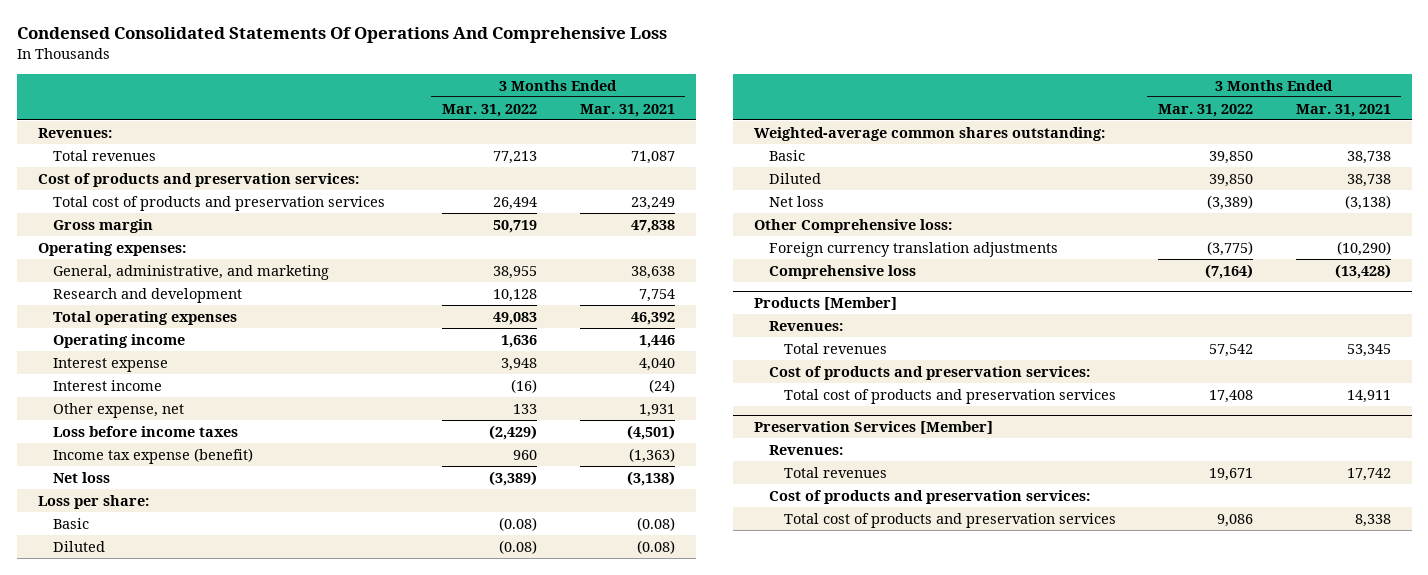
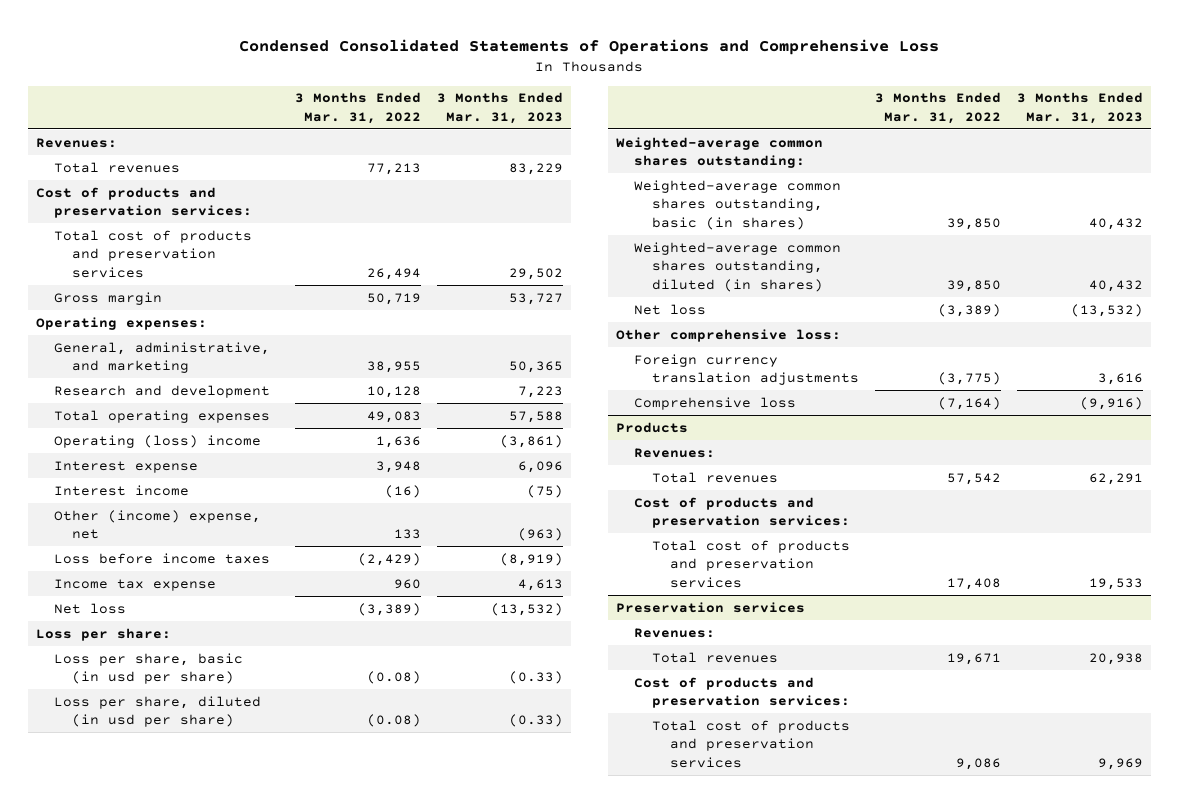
- Condensed Consolidated Statements Of Operations And Comprehensive Loss
+ Condensed Consolidated Statements of Operations and Comprehensive Loss
- | 3 Months Ended Mar. 31, 2022 | 3 Months Ended Mar. 31, 2021
+ | 3 Months Ended Mar. 31, 2022 | 3 Months Ended Mar. 31, 2023
- Operating income | 1,636 | 1,446
+ Operating (loss) income | 1,636 | (3,861)
- Other expense, net | 133 | 1,931
+ Other (income) expense, net | 133 | (963)
- Income tax expense (benefit) | 960 | (1,363)
+ Income tax expense | 960 | 4,613
- Basic | (0.08) | (0.08)
- Diluted | (0.08) | (0.08)
+ Loss per share, basic (in usd per share) | (0.08) | (0.33)
+ Loss per share, diluted (in usd per share) | (0.08) | (0.33)
- Basic | 39,850 | 38,738
- Diluted | 39,850 | 38,738
+ Weighted-average common shares outstanding, basic (in shares) | 39,850 | 40,432
+ Weighted-average common shares outstanding, diluted (in shares) | 39,850 | 40,432
- Other Comprehensive loss:
+ Other comprehensive loss:
- Products [Member]
+ Products
- Preservation Services [Member]
+ Preservation services

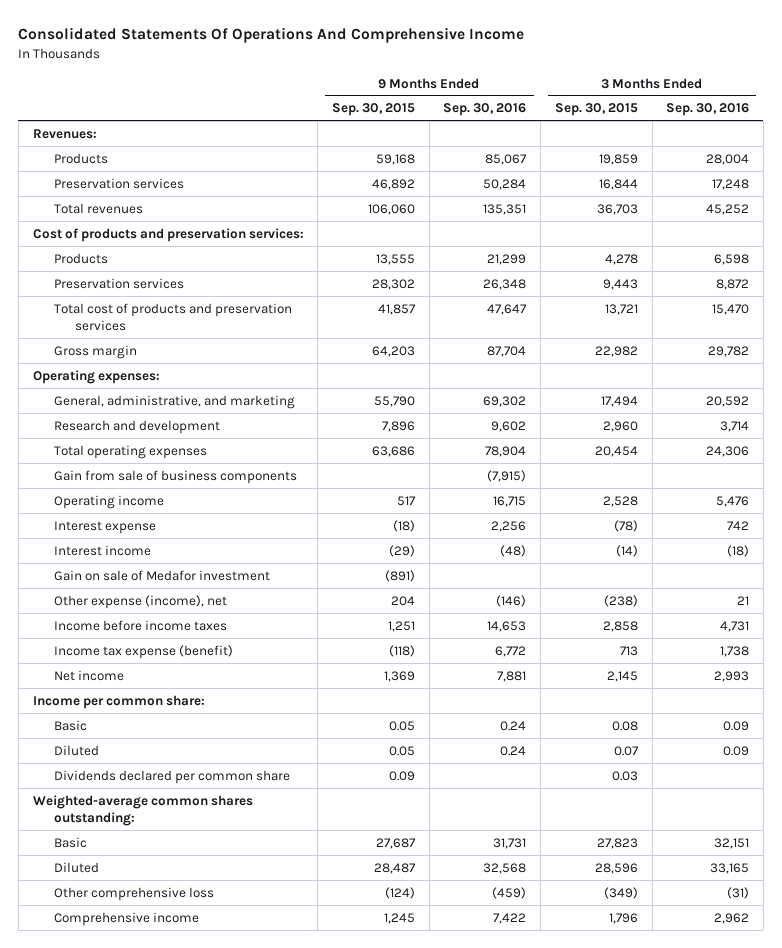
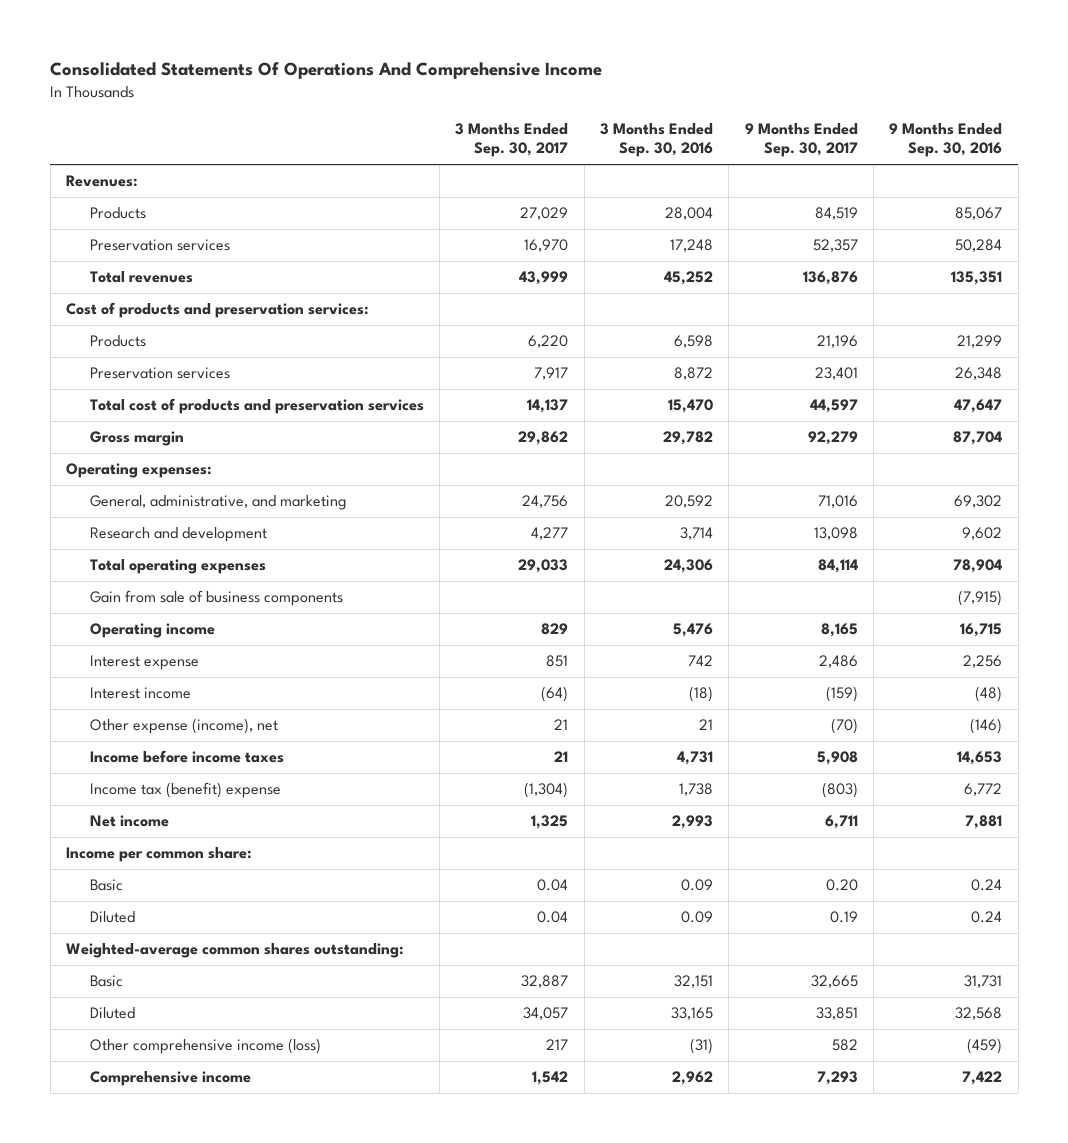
- | 9 Months Ended Sep. 30, 2015 | 9 Months Ended Sep. 30, 2016 | 3 Months Ended Sep. 30, 2015 | 3 Months Ended Sep. 30, 2016
+ | 3 Months Ended Sep. 30, 2017 | 3 Months Ended Sep. 30, 2016 | 9 Months Ended Sep. 30, 2017 | 9 Months Ended Sep. 30, 2016
- Gain on sale of Medafor investment | (891) | | |
- Income tax expense (benefit) | (118) | 6,772 | 713 | 1,738
+ Income tax (benefit) expense | (1,304) | 1,738 | (803) | 6,772
- Dividends declared per common share | 0.09 | | 0.03 |
- Other comprehensive loss | (124) | (459) | (349) | (31)
+ Other comprehensive income (loss) | 217 | (31) | 582 | (459)

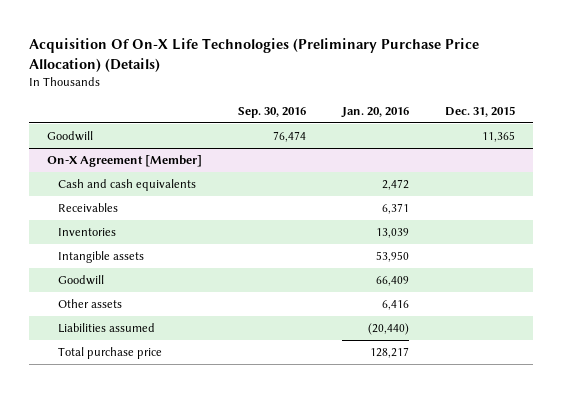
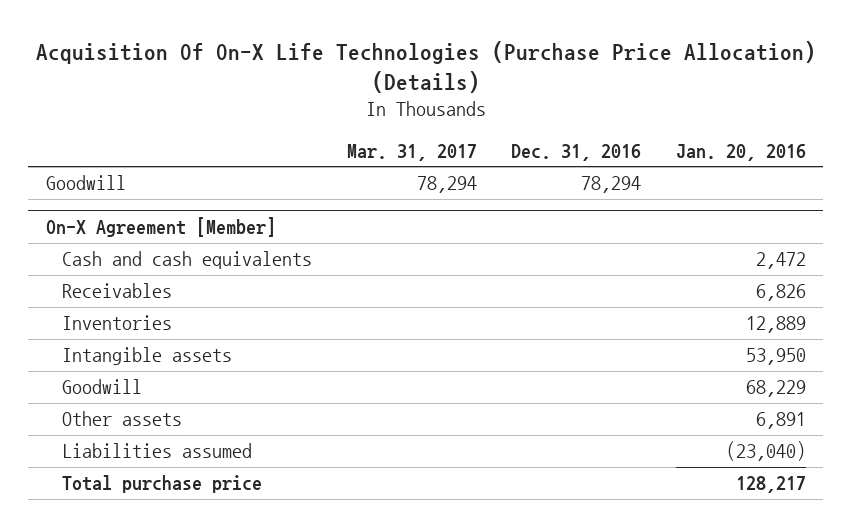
- Acquisition Of On-X Life Technologies (Preliminary Purchase Price Allocation) (Details)
+ Acquisition Of On-X Life Technologies (Purchase Price Allocation) (Details)
- | Sep. 30, 2016 | Jan. 20, 2016 | Dec. 31, 2015
+ | Mar. 31, 2017 | Dec. 31, 2016 | Jan. 20, 2016
@ On-X Agreement [Member]
- Receivables | | 6,371 |
- Inventories | | 13,039 |
+ Receivables | | | 6,826
+ Inventories | | | 12,889
- Goodwill | | 66,409 |
- Other assets | | 6,416 |
- Liabilities assumed | | (20,440) |
+ Goodwill | | | 68,229
+ Other assets | | | 6,891
+ Liabilities assumed | | | (23,040)

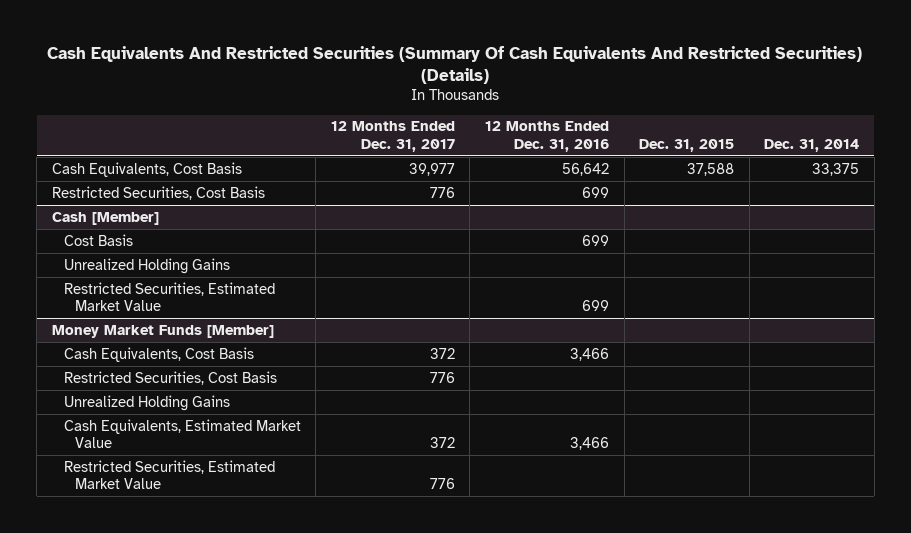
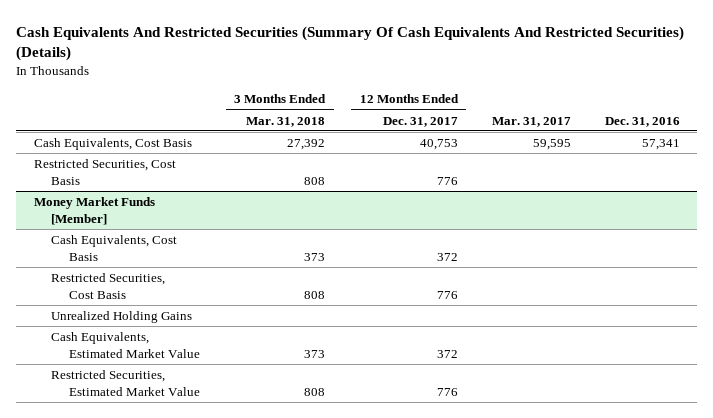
- | 12 Months Ended Dec. 31, 2017 | 12 Months Ended Dec. 31, 2016 | Dec. 31, 2015 | Dec. 31, 2014
+ | 3 Months Ended Mar. 31, 2018 | 12 Months Ended Dec. 31, 2017 | Mar. 31, 2017 | Dec. 31, 2016
- Cash Equivalents, Cost Basis | 39,977 | 56,642 | 37,588 | 33,375
+ Cash Equivalents, Cost Basis | 27,392 | 40,753 | 59,595 | 57,341
- Cash [Member]
- Cost Basis | | 699 | |
- Unrealized Holding Gains
- Restricted Securities, Estimated Market Value | | 699 | |

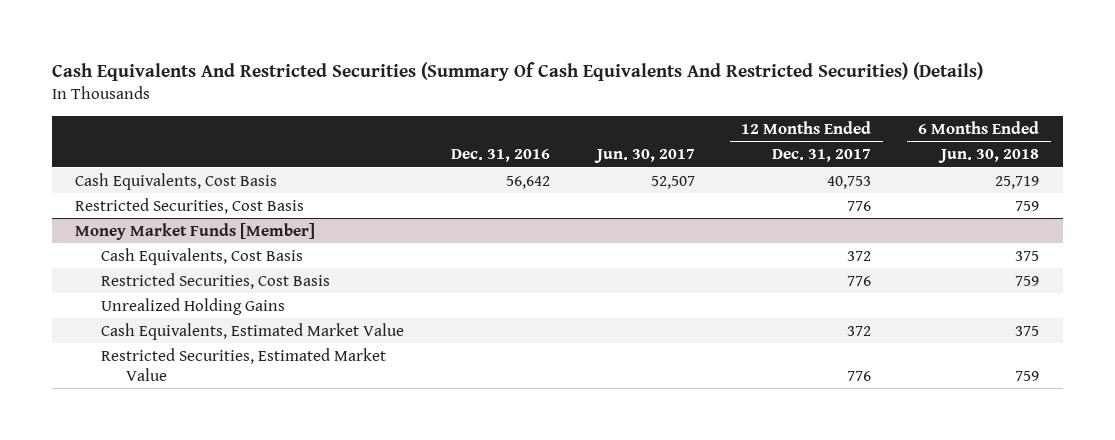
- | 3 Months Ended Mar. 31, 2018 | 12 Months Ended Dec. 31, 2017 | Mar. 31, 2017 | Dec. 31, 2016
+ | Dec. 31, 2016 | Jun. 30, 2017 | 12 Months Ended Dec. 31, 2017 | 6 Months Ended Jun. 30, 2018
- Cash Equivalents, Cost Basis | 27,392 | 40,753 | 59,595 | 57,341
+ Cash Equivalents, Cost Basis | 56,642 | 52,507 | 40,753 | 25,719

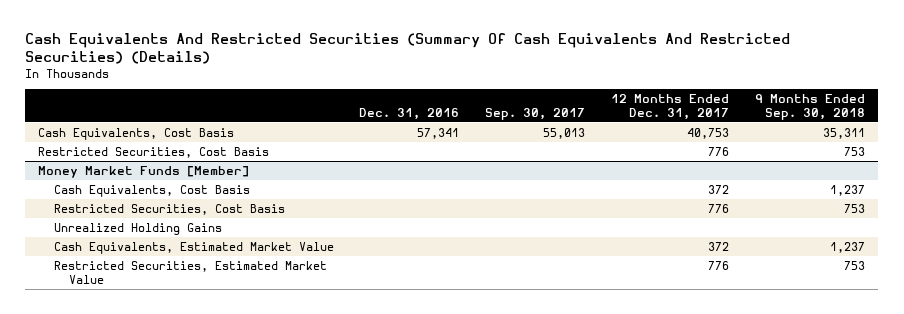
- | Dec. 31, 2016 | Jun. 30, 2017 | 12 Months Ended Dec. 31, 2017 | 6 Months Ended Jun. 30, 2018
+ | Dec. 31, 2016 | Sep. 30, 2017 | 12 Months Ended Dec. 31, 2017 | 9 Months Ended Sep. 30, 2018
- Cash Equivalents, Cost Basis | 56,642 | 52,507 | 40,753 | 25,719
+ Cash Equivalents, Cost Basis | 57,341 | 55,013 | 40,753 | 35,311

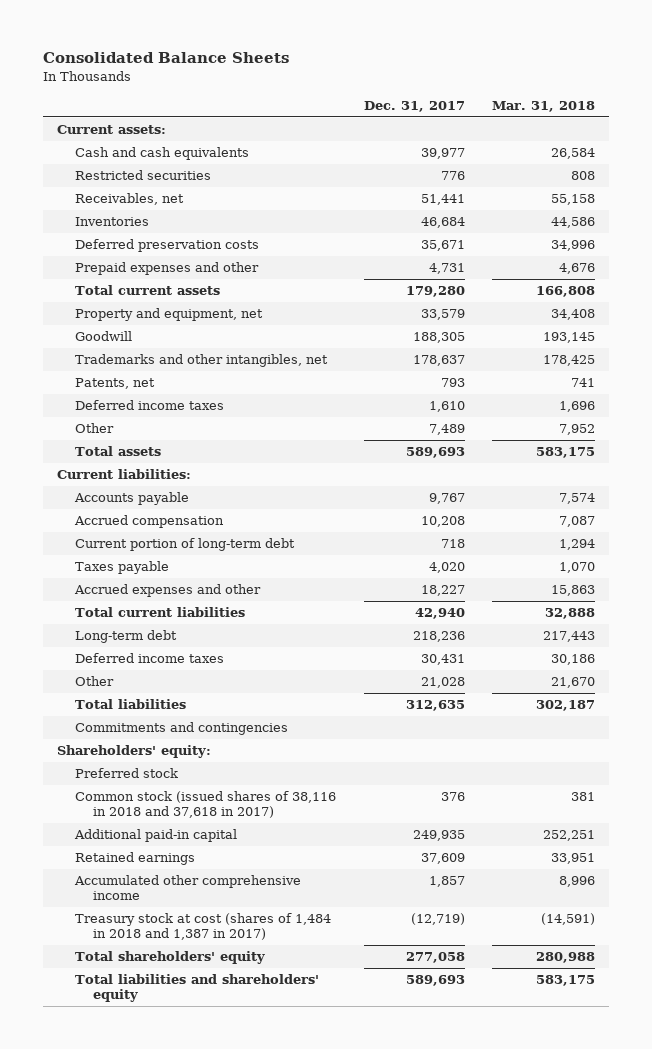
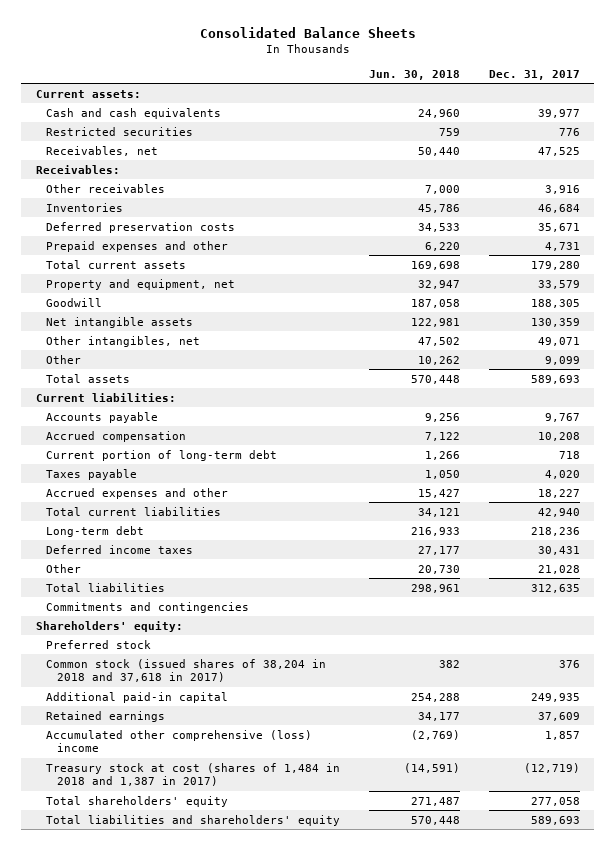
- | Dec. 31, 2017 | Mar. 31, 2018
+ | Jun. 30, 2018 | Dec. 31, 2017
- Receivables, net | 51,441 | 55,158
+ Receivables, net | 50,440 | 47,525
+ Receivables:
+ Other receivables | 7,000 | 3,916
- Trademarks and other intangibles, net | 178,637 | 178,425
- Patents, net | 793 | 741
- Deferred income taxes | 1,610 | 1,696
- Other | 7,489 | 7,952
+ Net intangible assets | 122,981 | 130,359
+ Other intangibles, net | 47,502 | 49,071
+ Other | 10,262 | 9,099
- Common stock (issued shares of 38,116 in 2018 and 37,618 in 2017) | 376 | 381
+ Common stock (issued shares of 38,204 in 2018 and 37,618 in 2017) | 382 | 376
- Accumulated other comprehensive income | 1,857 | 8,996
+ Accumulated other comprehensive (loss) income | (2,769) | 1,857

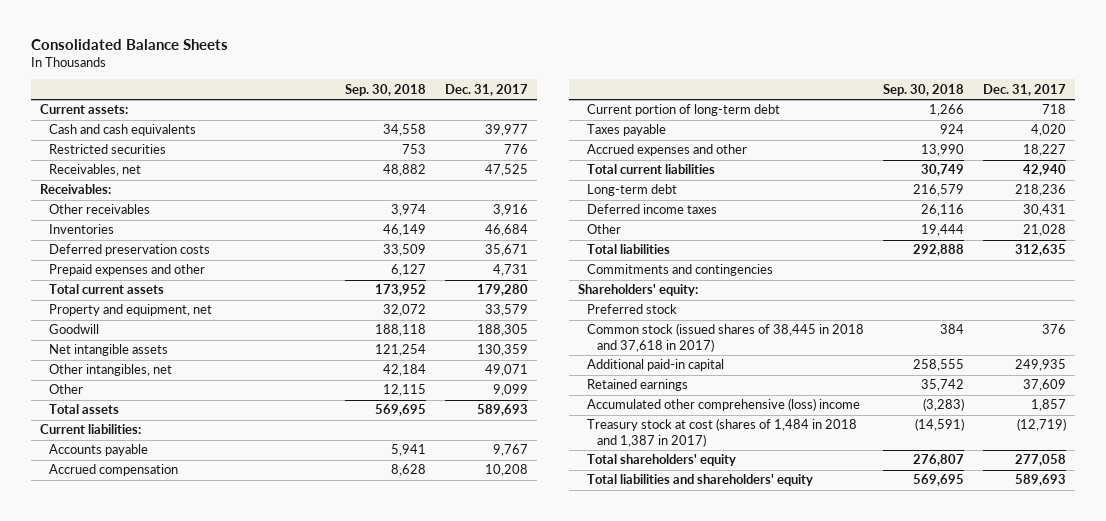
- | Jun. 30, 2018 | Dec. 31, 2017
+ | Sep. 30, 2018 | Dec. 31, 2017
- Common stock (issued shares of 38,204 in 2018 and 37,618 in 2017) | 382 | 376
+ Common stock (issued shares of 38,445 in 2018 and 37,618 in 2017) | 384 | 376

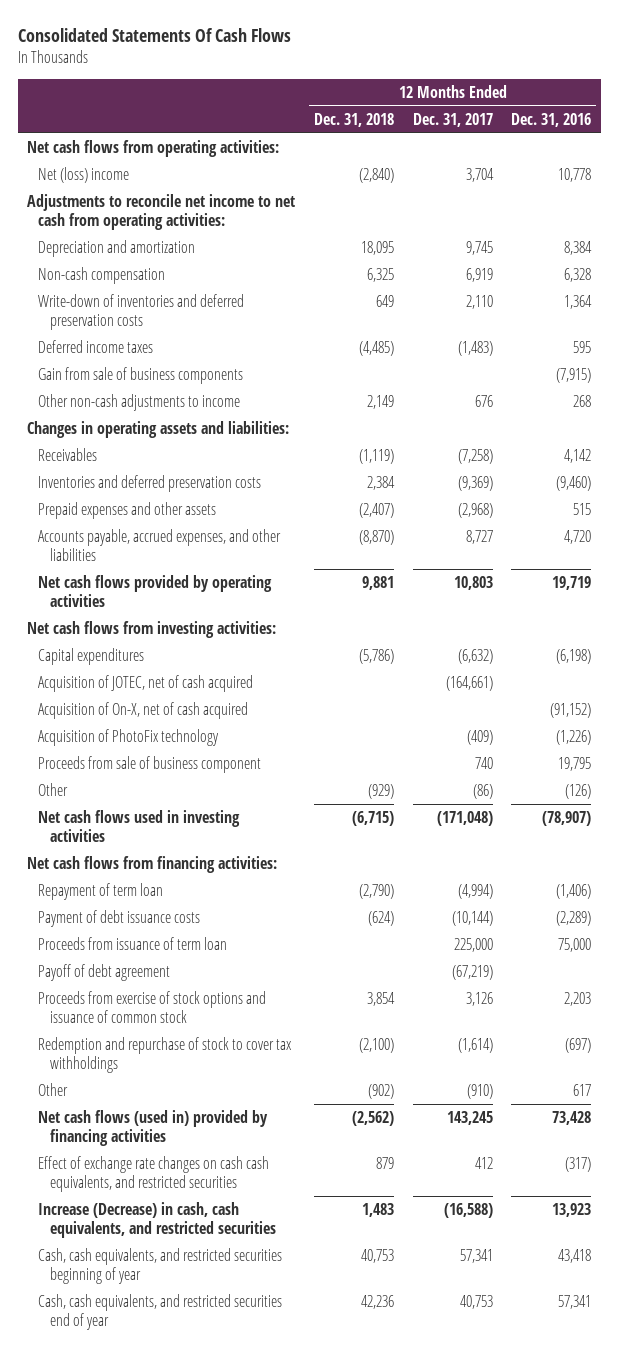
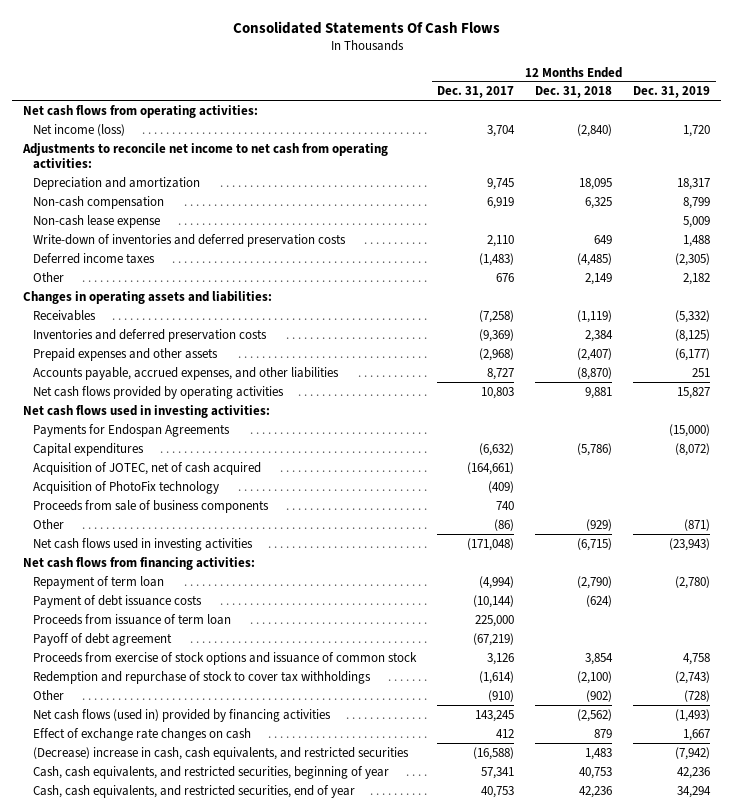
- | 12 Months Ended Dec. 31, 2018 | 12 Months Ended Dec. 31, 2017 | 12 Months Ended Dec. 31, 2016
+ | 12 Months Ended Dec. 31, 2017 | 12 Months Ended Dec. 31, 2018 | 12 Months Ended Dec. 31, 2019
- Net (loss) income | (2,840) | 3,704 | 10,778
+ Net income (loss) | 3,704 | (2,840) | 1,720
+ Non-cash lease expense | | | 5,009
- Gain from sale of business components | | | (7,915)
- Other non-cash adjustments to income | 2,149 | 676 | 268
+ Other | 676 | 2,149 | 2,182
- Net cash flows from investing activities:
+ Net cash flows used in investing activities:
+ Payments for Endospan Agreements | | | (15,000)
- Acquisition of On-X, net of cash acquired | | | (91,152)
- Proceeds from sale of business component | | 740 | 19,795
+ Proceeds from sale of business components | 740 | |
- Effect of exchange rate changes on cash cash equivalents, and restricted securities | 879 | 412 | (317)
- Increase (Decrease) in cash, cash equivalents, and restricted securities | 1,483 | (16,588) | 13,923
- Cash, cash equivalents, and restricted securities beginning of year | 40,753 | 57,341 | 43,418
- Cash, cash equivalents, and restricted securities end of year | 42,236 | 40,753 | 57,341
+ Effect of exchange rate changes on cash | 412 | 879 | 1,667
+ (Decrease) increase in cash, cash equivalents, and restricted securities | (16,588) | 1,483 | (7,942)
+ Cash, cash equivalents, and restricted securities, beginning of year | 57,341 | 40,753 | 42,236
+ Cash, cash equivalents, and restricted securities, end of year | 40,753 | 42,236 | 34,294

